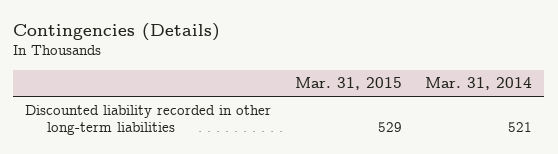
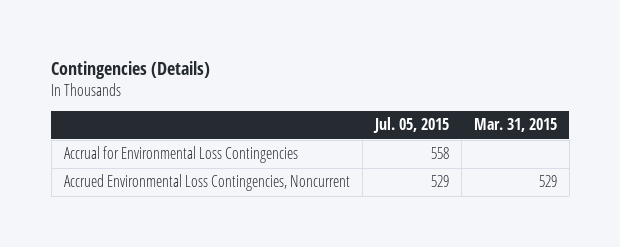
- | Mar. 31, 2015 | Mar. 31, 2014
+ | Jul. 05, 2015 | Mar. 31, 2015
- Discounted liability recorded in other long-term liabilities | 529 | 521
+ Accrual for Environmental Loss Contingencies | 558 |
+ Accrued Environmental Loss Contingencies, Noncurrent | 529 | 529

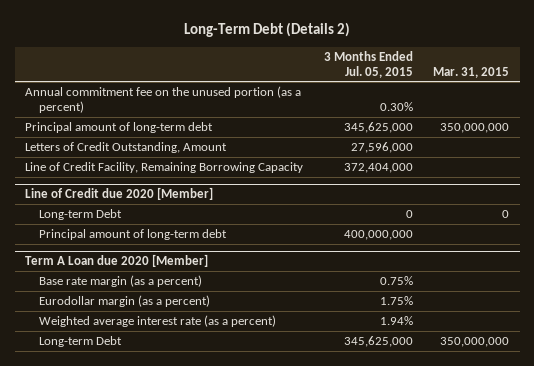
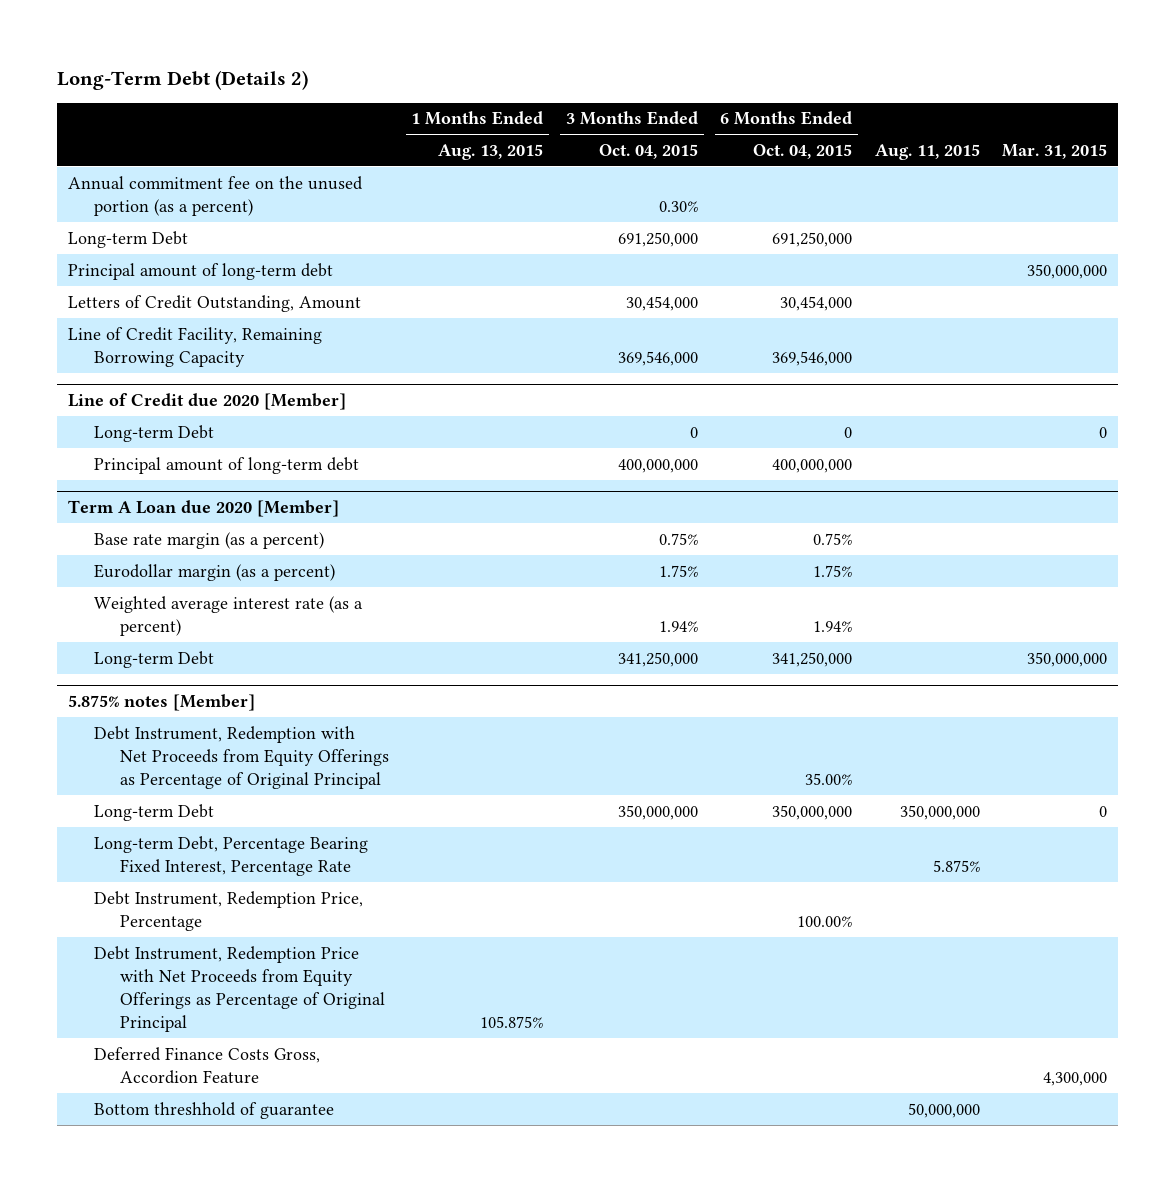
- | 3 Months Ended Jul. 05, 2015 | Mar. 31, 2015
+ | 1 Months Ended Aug. 13, 2015 | 3 Months Ended Oct. 04, 2015 | 6 Months Ended Oct. 04, 2015 | Aug. 11, 2015 | Mar. 31, 2015
+ Long-term Debt | | 691,250,000 | 691,250,000 | |
+ 5.875% notes [Member]
+ Debt Instrument, Redemption with Net Proceeds from Equity Offerings as Percentage of Original Principal | | | 35.00% | |
+ Long-term Debt | | 350,000,000 | 350,000,000 | 350,000,000 | 0
+ Long-term Debt, Percentage Bearing Fixed Interest, Percentage Rate | | | | 5.875% |
+ Debt Instrument, Redemption Price, Percentage | | | 100.00% | |
+ Debt Instrument, Redemption Price with Net Proceeds from Equity Offerings as Percentage of Original Principal | 105.875% | | | |
+ Deferred Finance Costs Gross, Accordion Feature | | | | | 4,300,000
+ Bottom threshhold of guarantee | | | | 50,000,000 |

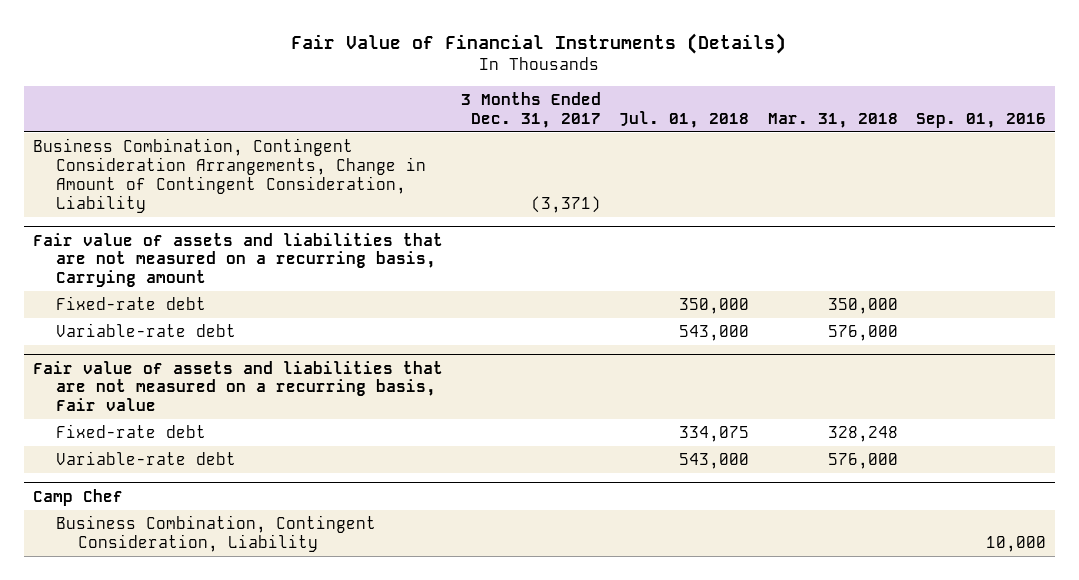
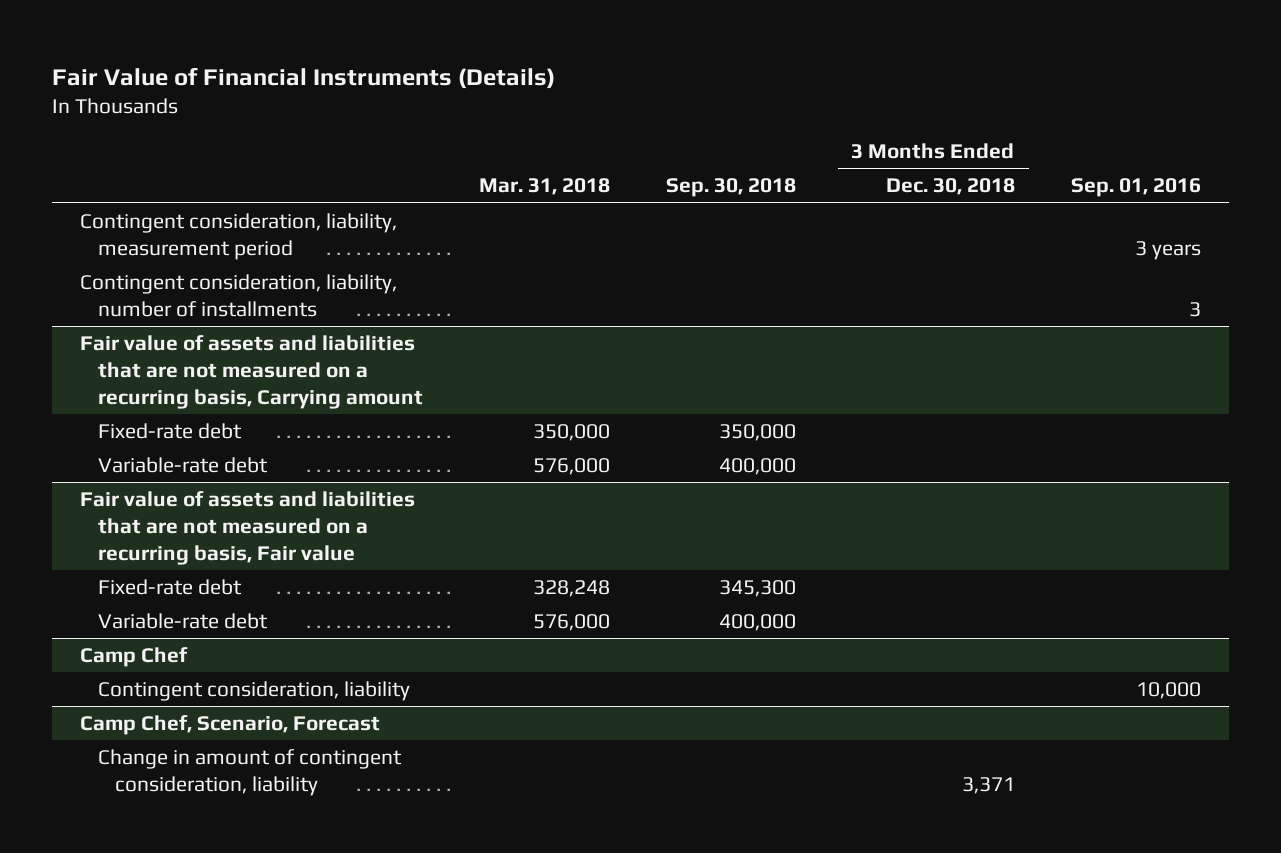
- | 3 Months Ended Dec. 31, 2017 | Jul. 01, 2018 | Mar. 31, 2018 | Sep. 01, 2016
+ | Mar. 31, 2018 | Sep. 30, 2018 | 3 Months Ended Dec. 30, 2018 | Sep. 01, 2016
- Business Combination, Contingent Consideration Arrangements, Change in Amount of Contingent Consideration, Liability | (3,371) | | |
+ Contingent consideration, liability, measurement period | | | | 3 years
+ Contingent consideration, liability, number of installments | | | | 3
@ Camp Chef
- Business Combination, Contingent Consideration, Liability | | | | 10,000
+ Contingent consideration, liability | | | | 10,000
+ Camp Chef, Scenario, Forecast
+ Change in amount of contingent consideration, liability | | | 3,371 |

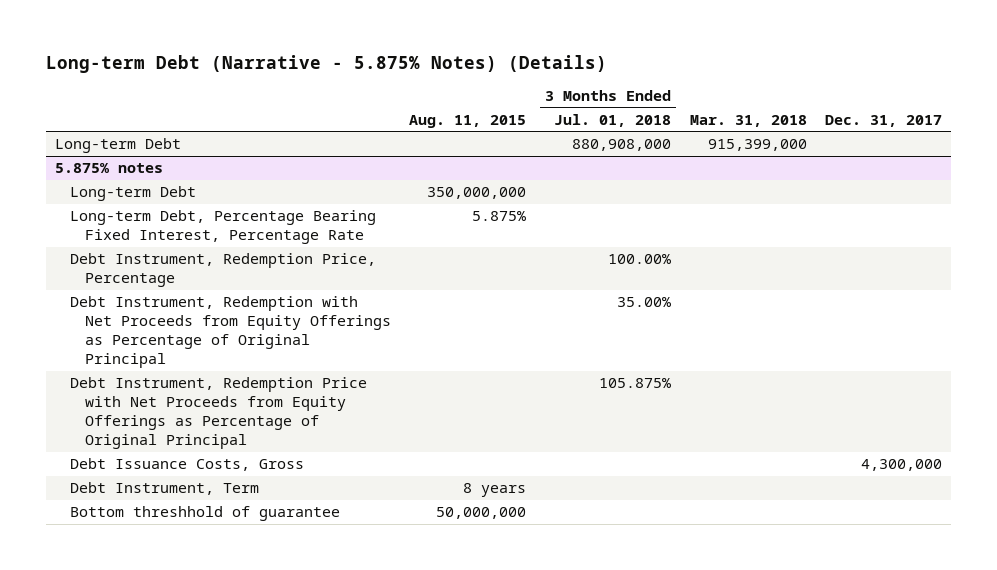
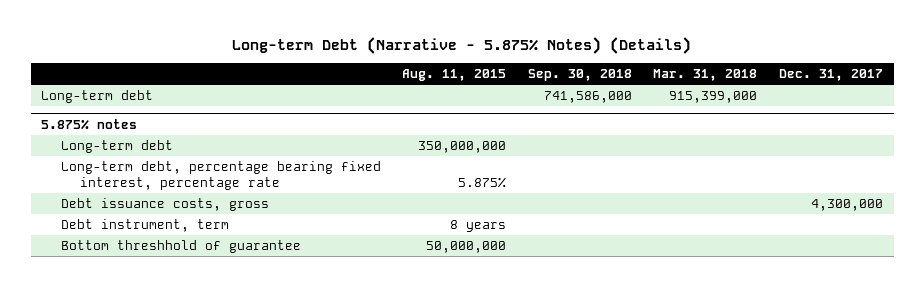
- | Aug. 11, 2015 | 3 Months Ended Jul. 01, 2018 | Mar. 31, 2018 | Dec. 31, 2017
+ | Aug. 11, 2015 | Sep. 30, 2018 | Mar. 31, 2018 | Dec. 31, 2017
- Long-term Debt | | 880,908,000 | 915,399,000 |
+ Long-term debt | | 741,586,000 | 915,399,000 |
@ 5.875% notes
- Long-term Debt | 350,000,000 | | |
- Long-term Debt, Percentage Bearing Fixed Interest, Percentage Rate | 5.875% | | |
- Debt Instrument, Redemption Price, Percentage | | 100.00% | |
- Debt Instrument, Redemption with Net Proceeds from Equity Offerings as Percentage of Original Principal | | 35.00% | |
- Debt Instrument, Redemption Price with Net Proceeds from Equity Offerings as Percentage of Original Principal | | 105.875% | |
- Debt Issuance Costs, Gross | | | | 4,300,000
- Debt Instrument, Term | 8 years | | |
+ Long-term debt | 350,000,000 | | |
+ Long-term debt, percentage bearing fixed interest, percentage rate | 5.875% | | |
+ Debt issuance costs, gross | | | | 4,300,000
+ Debt instrument, term | 8 years | | |

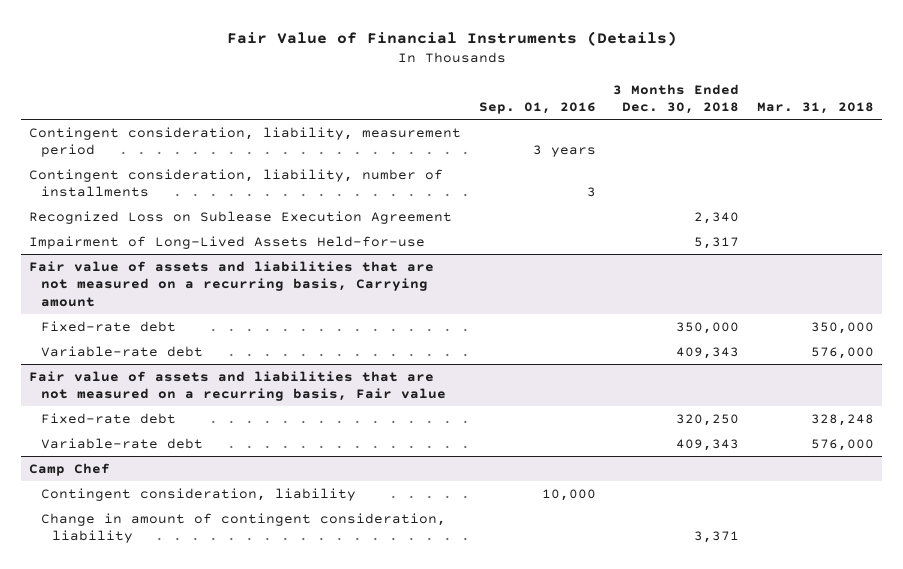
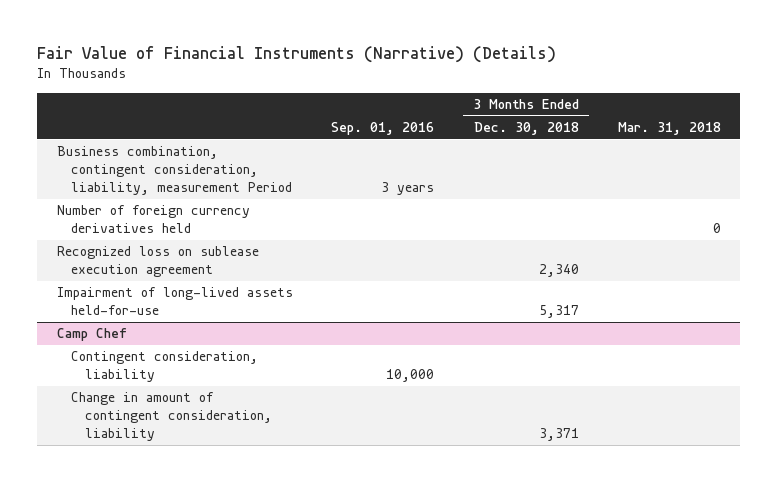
- Fair Value of Financial Instruments (Details)
+ Fair Value of Financial Instruments (Narrative) (Details)
- Contingent consideration, liability, measurement period | 3 years | |
- Contingent consideration, liability, number of installments | 3 | |
- Recognized Loss on Sublease Execution Agreement | | 2,340 |
- Impairment of Long-Lived Assets Held-for-use | | 5,317 |
- Fair value of assets and liabilities that are not measured on a recurring basis, Carrying amount
- Fixed-rate debt | | 350,000 | 350,000
- Variable-rate debt | | 409,343 | 576,000
- Fair value of assets and liabilities that are not measured on a recurring basis, Fair value
- Fixed-rate debt | | 320,250 | 328,248
- Variable-rate debt | | 409,343 | 576,000
+ Business combination, contingent consideration, liability, measurement Period | 3 years | |
+ Number of foreign currency derivatives held | | | 0
+ Recognized loss on sublease execution agreement | | 2,340 |
+ Impairment of long-lived assets held-for-use | | 5,317 |

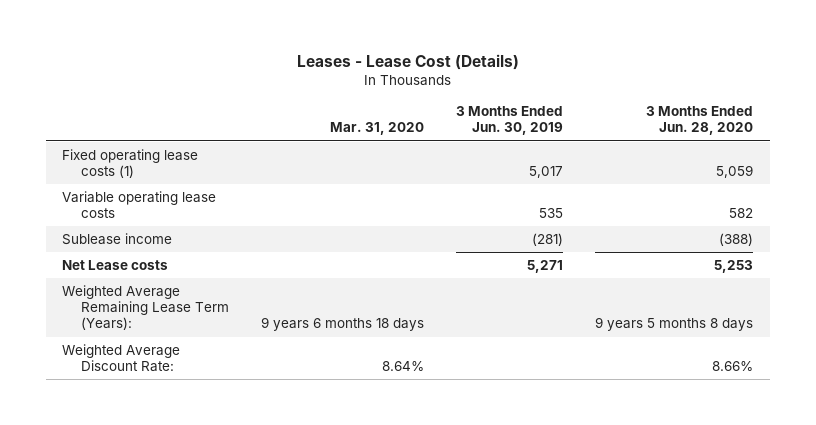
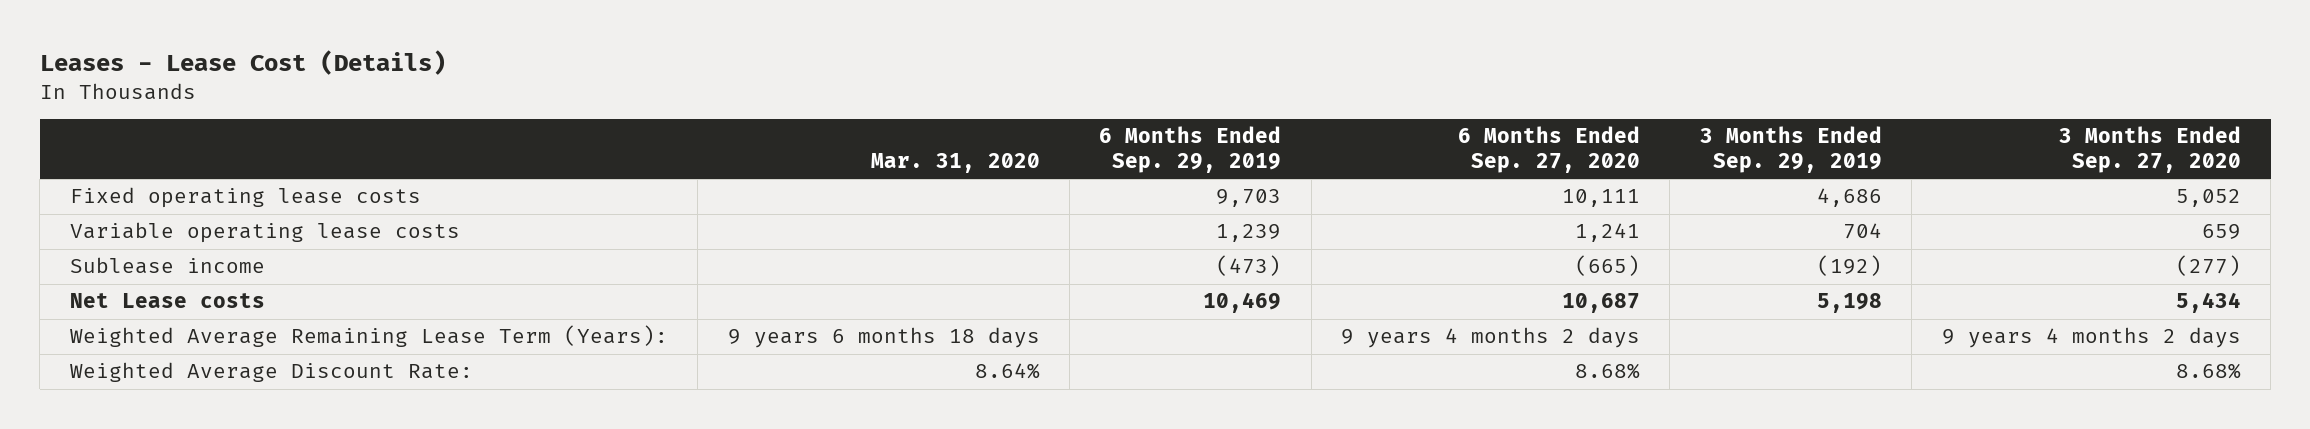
- | Mar. 31, 2020 | 3 Months Ended Jun. 30, 2019 | 3 Months Ended Jun. 28, 2020
+ | Mar. 31, 2020 | 6 Months Ended Sep. 29, 2019 | 6 Months Ended Sep. 27, 2020 | 3 Months Ended Sep. 29, 2019 | 3 Months Ended Sep. 27, 2020
- Fixed operating lease costs (1) | | 5,017 | 5,059
+ Fixed operating lease costs | | 9,703 | 10,111 | 4,686 | 5,052

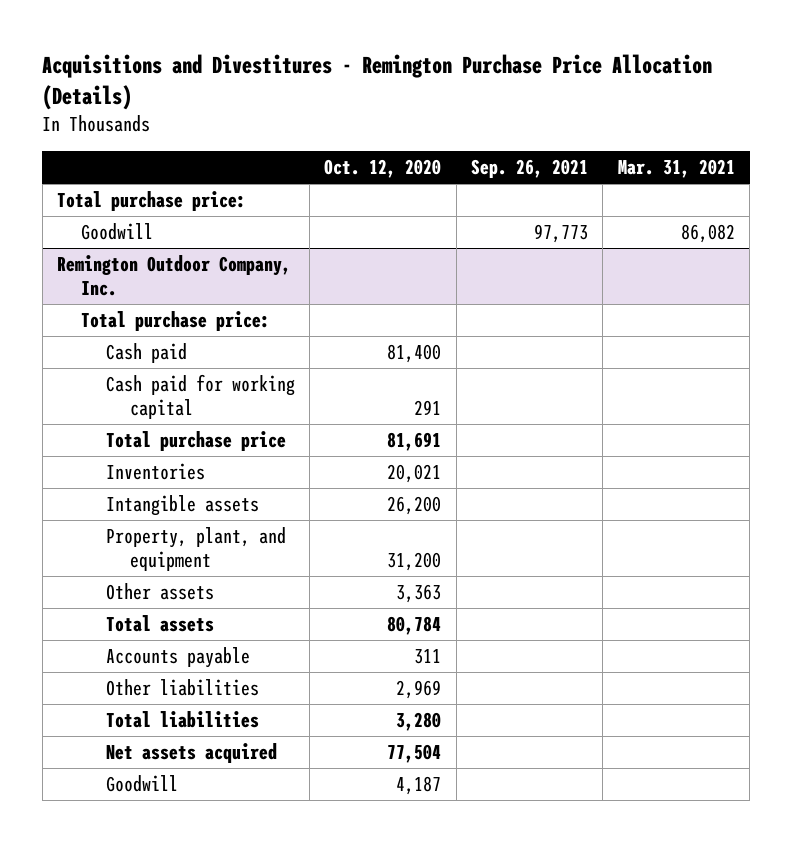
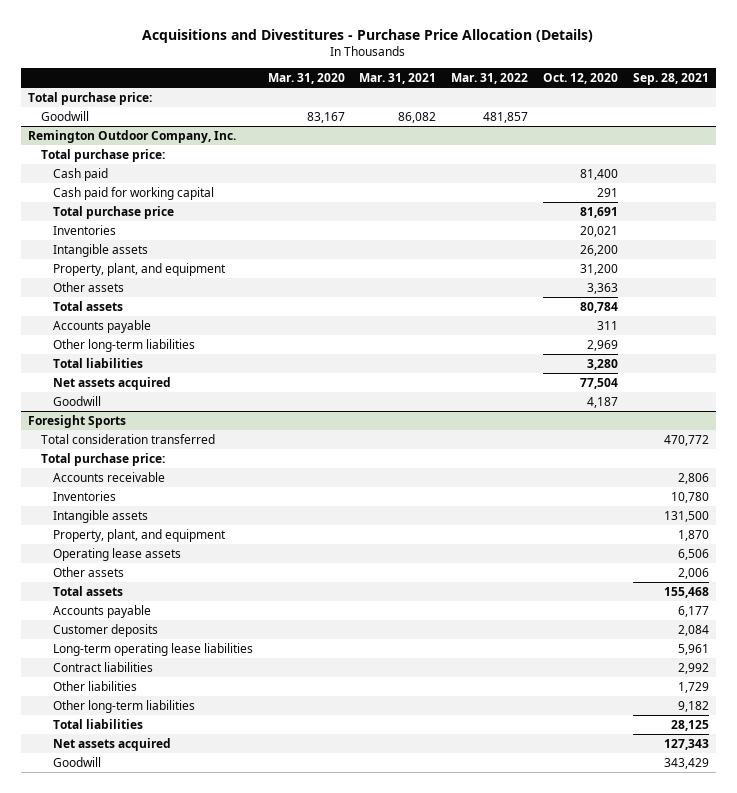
- Acquisitions and Divestitures - Remington Purchase Price Allocation (Details)
+ Acquisitions and Divestitures - Purchase Price Allocation (Details)
- | Oct. 12, 2020 | Sep. 26, 2021 | Mar. 31, 2021
+ | Mar. 31, 2020 | Mar. 31, 2021 | Mar. 31, 2022 | Oct. 12, 2020 | Sep. 28, 2021
@ Remington Outdoor Company, Inc.
- Other liabilities | 2,969 | |
+ Other long-term liabilities | | | | 2,969 |
+ Foresight Sports
+ Total consideration transferred | | | | | 470,772
+ Total purchase price:
+ Accounts receivable | | | | | 2,806
+ Inventories | | | | | 10,780
+ Intangible assets | | | | | 131,500
+ Property, plant, and equipment | | | | | 1,870
+ Operating lease assets | | | | | 6,506
+ Other assets | | | | | 2,006
+ Total assets | | | | | 155,468
+ Accounts payable | | | | | 6,177
+ Customer deposits | | | | | 2,084
+ Long-term operating lease liabilities | | | | | 5,961
+ Contract liabilities | | | | | 2,992
+ Other liabilities | | | | | 1,729
+ Other long-term liabilities | | | | | 9,182
+ Total liabilities | | | | | 28,125
+ Net assets acquired | | | | | 127,343
+ Goodwill | | | | | 343,429

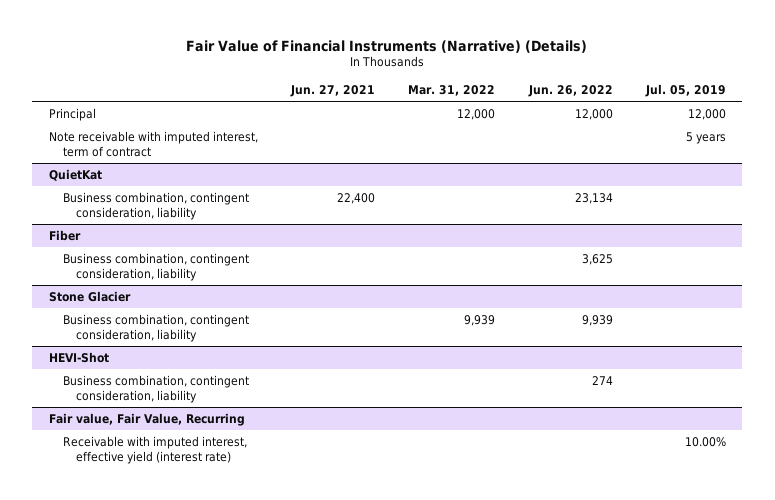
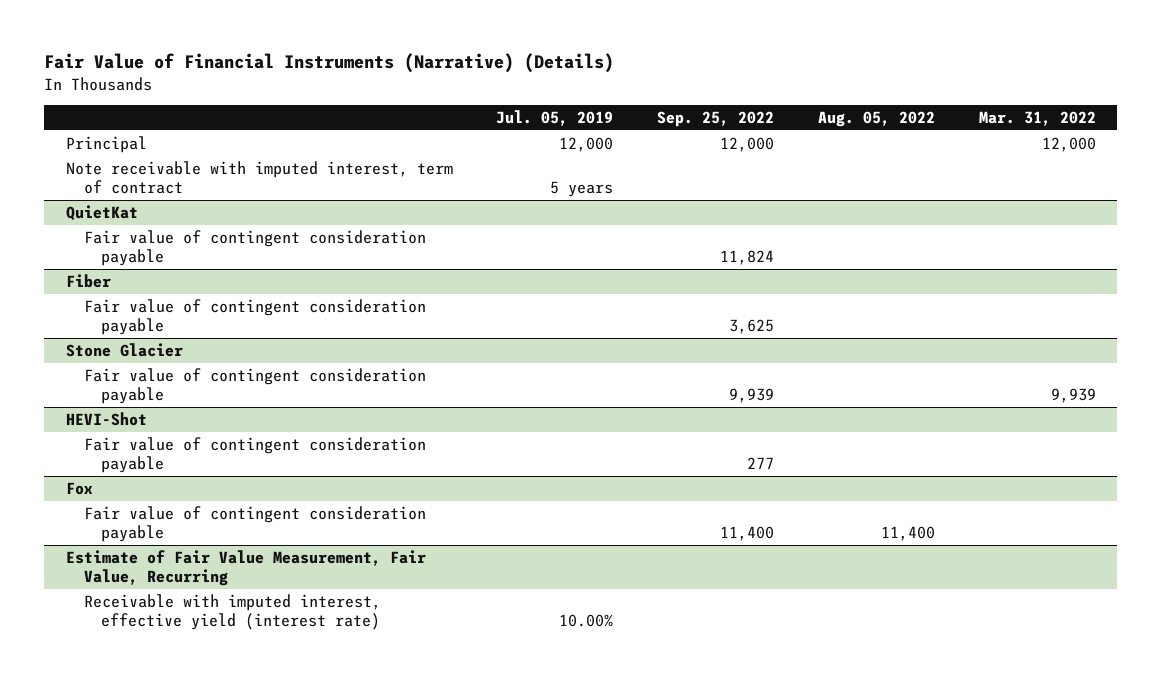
- | Jun. 27, 2021 | Mar. 31, 2022 | Jun. 26, 2022 | Jul. 05, 2019
+ | Jul. 05, 2019 | Sep. 25, 2022 | Aug. 05, 2022 | Mar. 31, 2022
@ QuietKat
- Business combination, contingent consideration, liability | 22,400 | | 23,134 |
+ Fair value of contingent consideration payable | | 11,824 | |
@ Fiber
- Business combination, contingent consideration, liability | | | 3,625 |
+ Fair value of contingent consideration payable | | 3,625 | |
@ Stone Glacier
- Business combination, contingent consideration, liability | | 9,939 | 9,939 |
+ Fair value of contingent consideration payable | | 9,939 | | 9,939
@ HEVI-Shot
- Business combination, contingent consideration, liability | | | 274 |
- Fair value, Fair Value, Recurring
@ HEVI-Shot
+ Fair value of contingent consideration payable | | 277 | |
+ Fox
+ Fair value of contingent consideration payable | | 11,400 | 11,400 |
+ Estimate of Fair Value Measurement, Fair Value, Recurring

